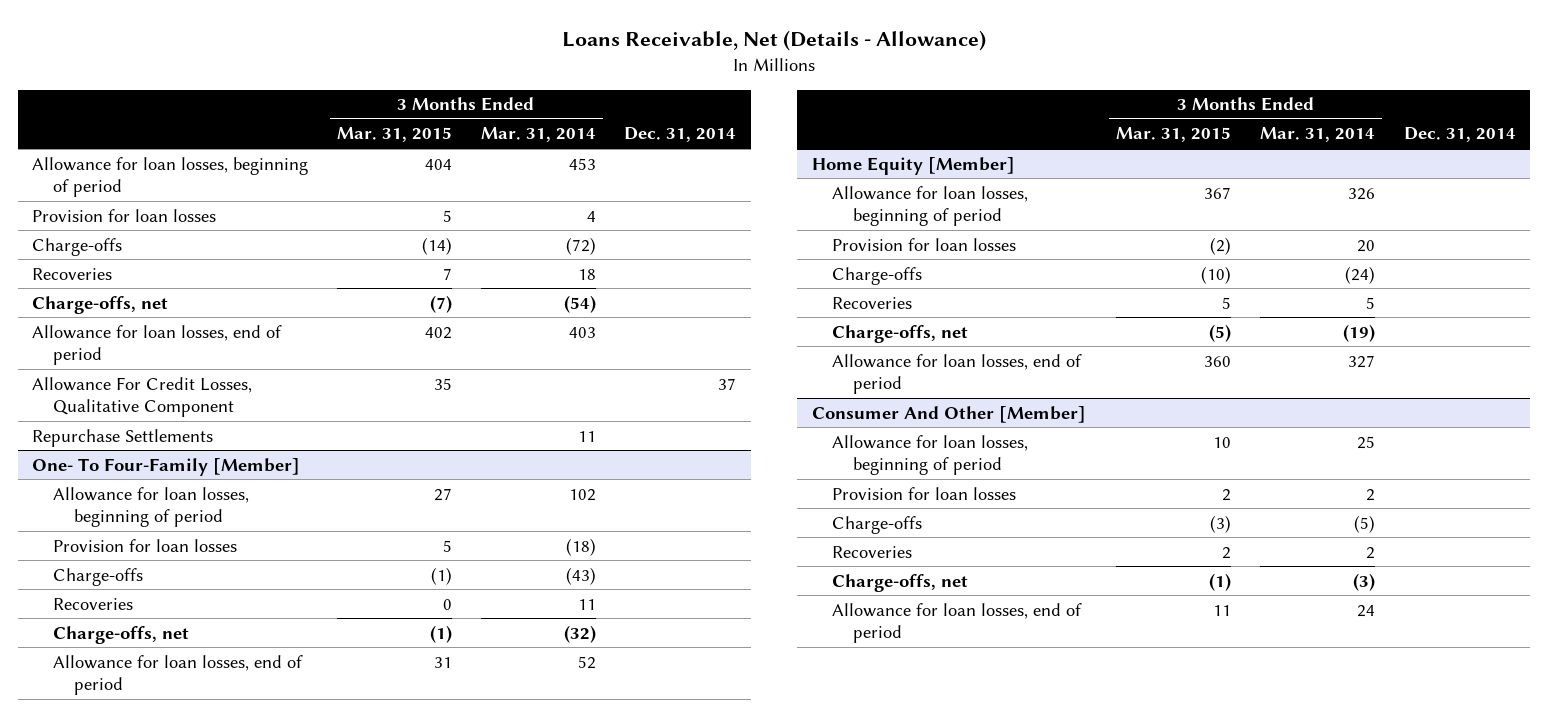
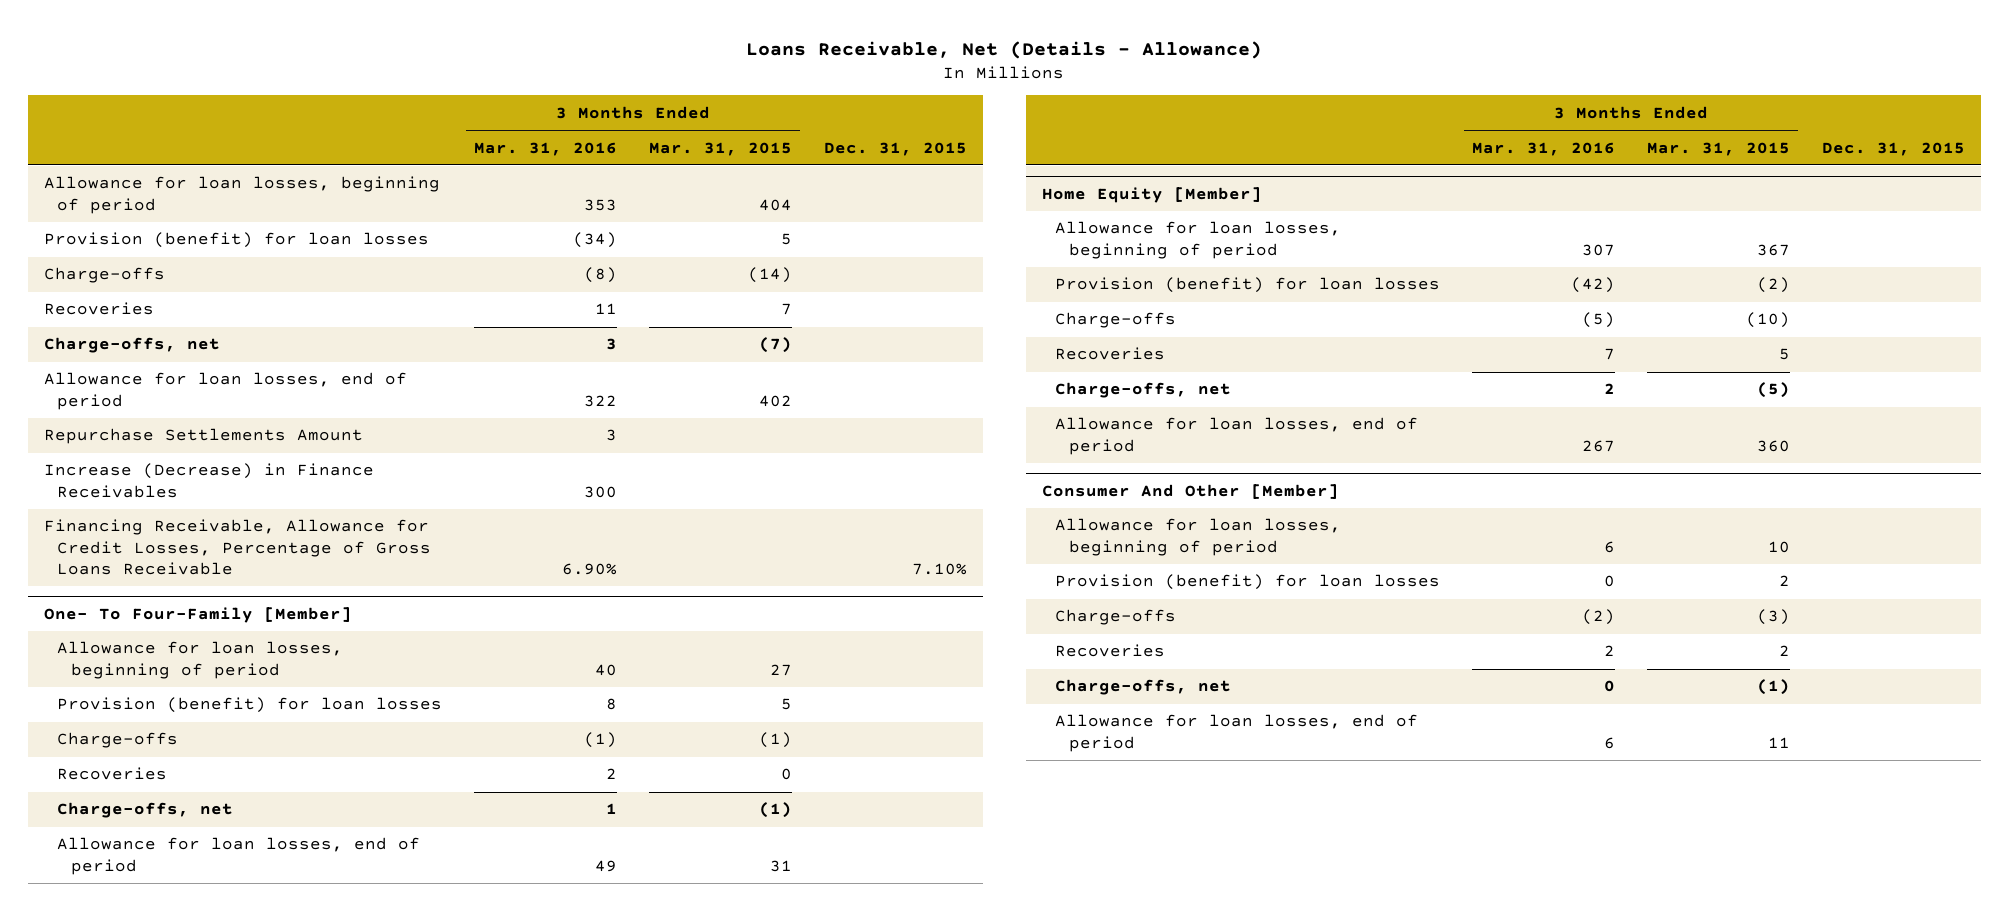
- | 3 Months Ended Mar. 31, 2015 | 3 Months Ended Mar. 31, 2014 | Dec. 31, 2014
+ | 3 Months Ended Mar. 31, 2016 | 3 Months Ended Mar. 31, 2015 | Dec. 31, 2015
- Provision for loan losses | 5 | 4 |
+ Provision (benefit) for loan losses | (34) | 5 |
- Allowance For Credit Losses, Qualitative Component | 35 | | 37
- Repurchase Settlements | | 11 |
+ Repurchase Settlements Amount | 3 | |
+ Increase (Decrease) in Finance Receivables | 300 | |
+ Financing Receivable, Allowance for Credit Losses, Percentage of Gross Loans Receivable | 6.90% | | 7.10%
@ One- To Four-Family [Member]
- Provision for loan losses | 5 | (18) |
+ Provision (benefit) for loan losses | 8 | 5 |
@ Home Equity [Member]
- Provision for loan losses | (2) | 20 |
+ Provision (benefit) for loan losses | (42) | (2) |
@ Consumer And Other [Member]
- Provision for loan losses | 2 | 2 |
+ Provision (benefit) for loan losses | 0 | 2 |

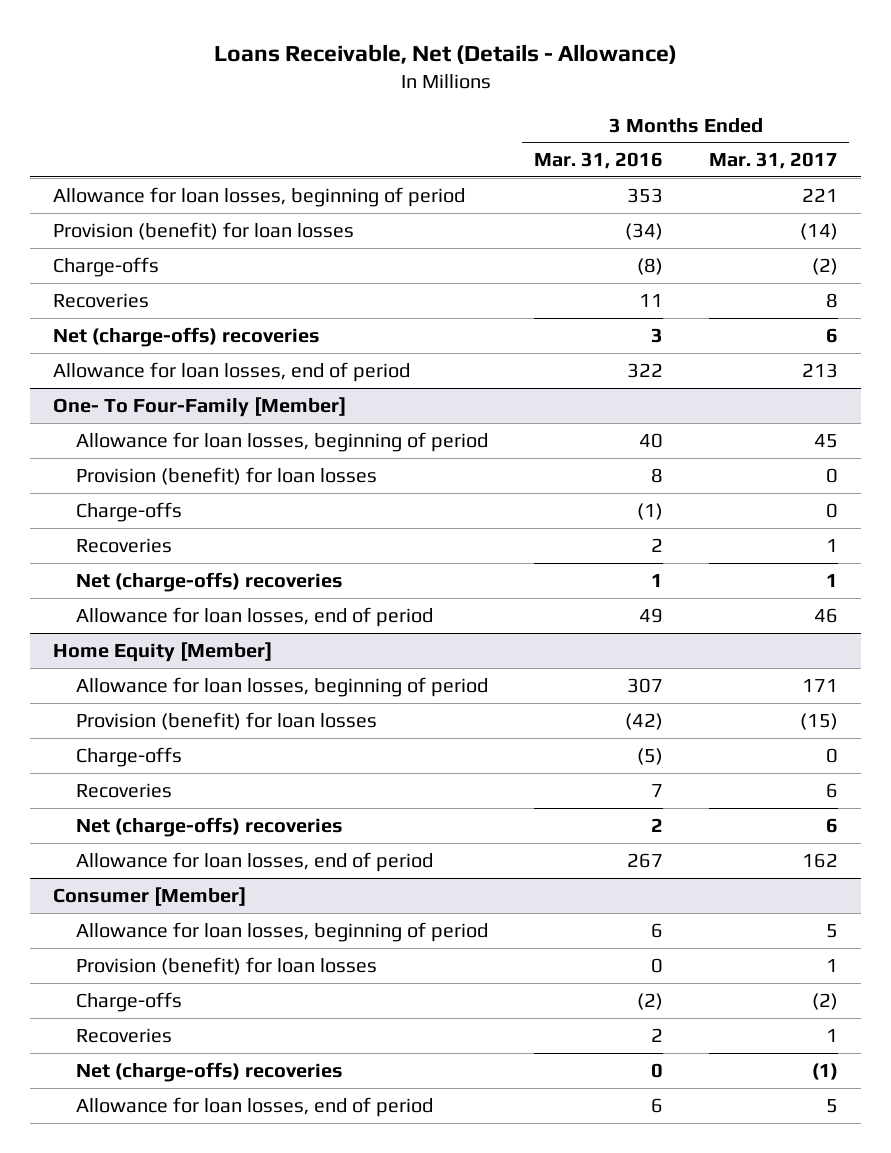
- | 3 Months Ended Mar. 31, 2016 | 3 Months Ended Mar. 31, 2015 | Dec. 31, 2015
+ | 3 Months Ended Mar. 31, 2016 | 3 Months Ended Mar. 31, 2017
- Charge-offs, net | 3 | (7) |
+ Net (charge-offs) recoveries | 3 | 6
- Repurchase Settlements Amount | 3 | |
- Increase (Decrease) in Finance Receivables | 300 | |
- Financing Receivable, Allowance for Credit Losses, Percentage of Gross Loans Receivable | 6.90% | | 7.10%
@ One- To Four-Family [Member]
- Charge-offs, net | 1 | (1) |
+ Net (charge-offs) recoveries | 1 | 1
@ Home Equity [Member]
- Charge-offs, net | 2 | (5) |
+ Net (charge-offs) recoveries | 2 | 6
- Consumer And Other [Member]
+ Consumer [Member]
- Charge-offs, net | 0 | (1) |
+ Net (charge-offs) recoveries | 0 | (1)

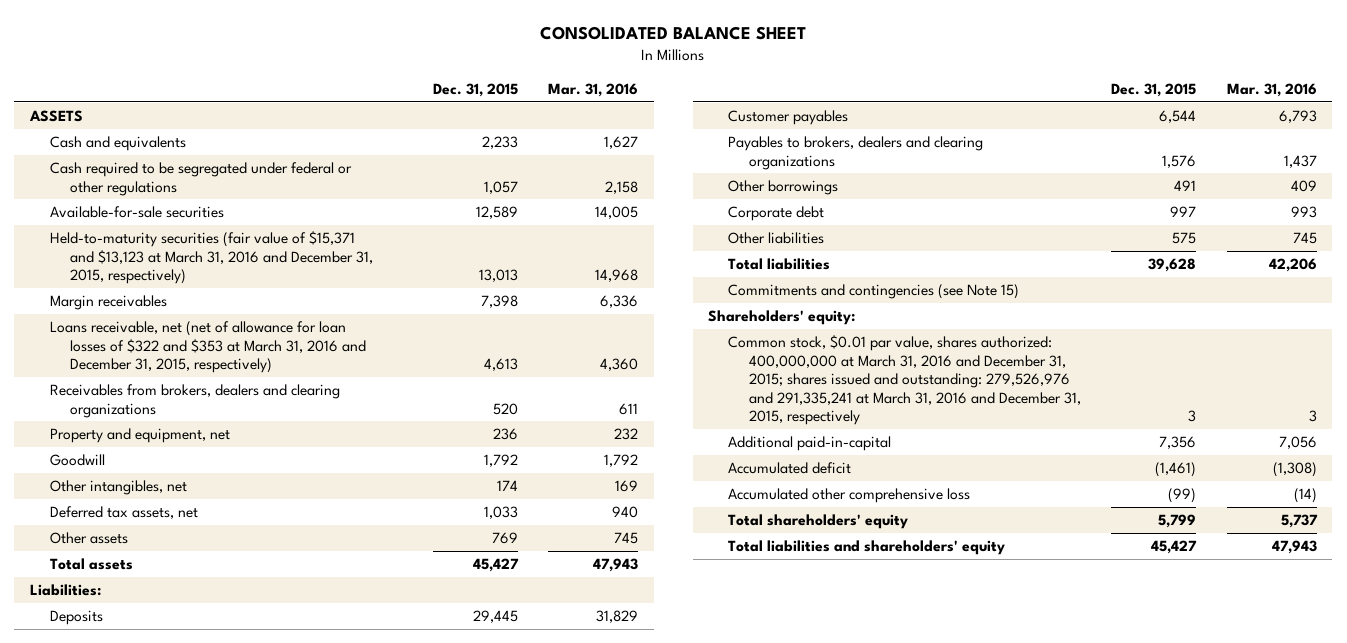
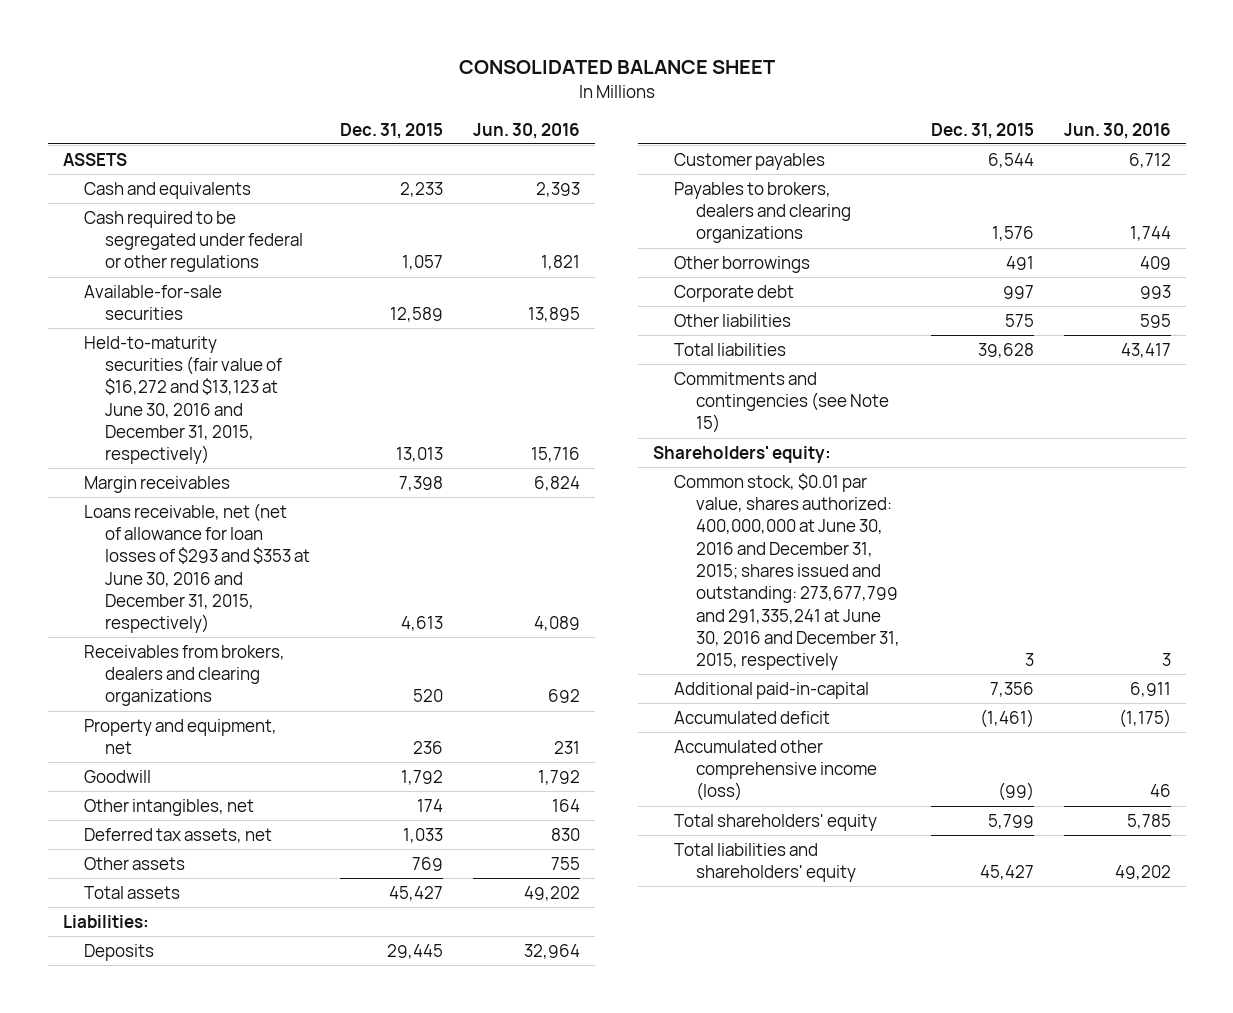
- | Dec. 31, 2015 | Mar. 31, 2016
+ | Dec. 31, 2015 | Jun. 30, 2016
- Held-to-maturity securities (fair value of $15,371 and $13,123 at March 31, 2016 and December 31, 2015, respectively) | 13,013 | 14,968
+ Held-to-maturity securities (fair value of $16,272 and $13,123 at June 30, 2016 and December 31, 2015, respectively) | 13,013 | 15,716
- Loans receivable, net (net of allowance for loan losses of $322 and $353 at March 31, 2016 and December 31, 2015, respectively) | 4,613 | 4,360
+ Loans receivable, net (net of allowance for loan losses of $293 and $353 at June 30, 2016 and December 31, 2015, respectively) | 4,613 | 4,089
- Common stock, $0.01 par value, shares authorized: 400,000,000 at March 31, 2016 and December 31, 2015; shares issued and outstanding: 279,526,976 and 291,335,241 at March 31, 2016 and December 31, 2015, respectively | 3 | 3
+ Common stock, $0.01 par value, shares authorized: 400,000,000 at June 30, 2016 and December 31, 2015; shares issued and outstanding: 273,677,799 and 291,335,241 at June 30, 2016 and December 31, 2015, respectively | 3 | 3
- Accumulated other comprehensive loss | (99) | (14)
+ Accumulated other comprehensive income (loss) | (99) | 46

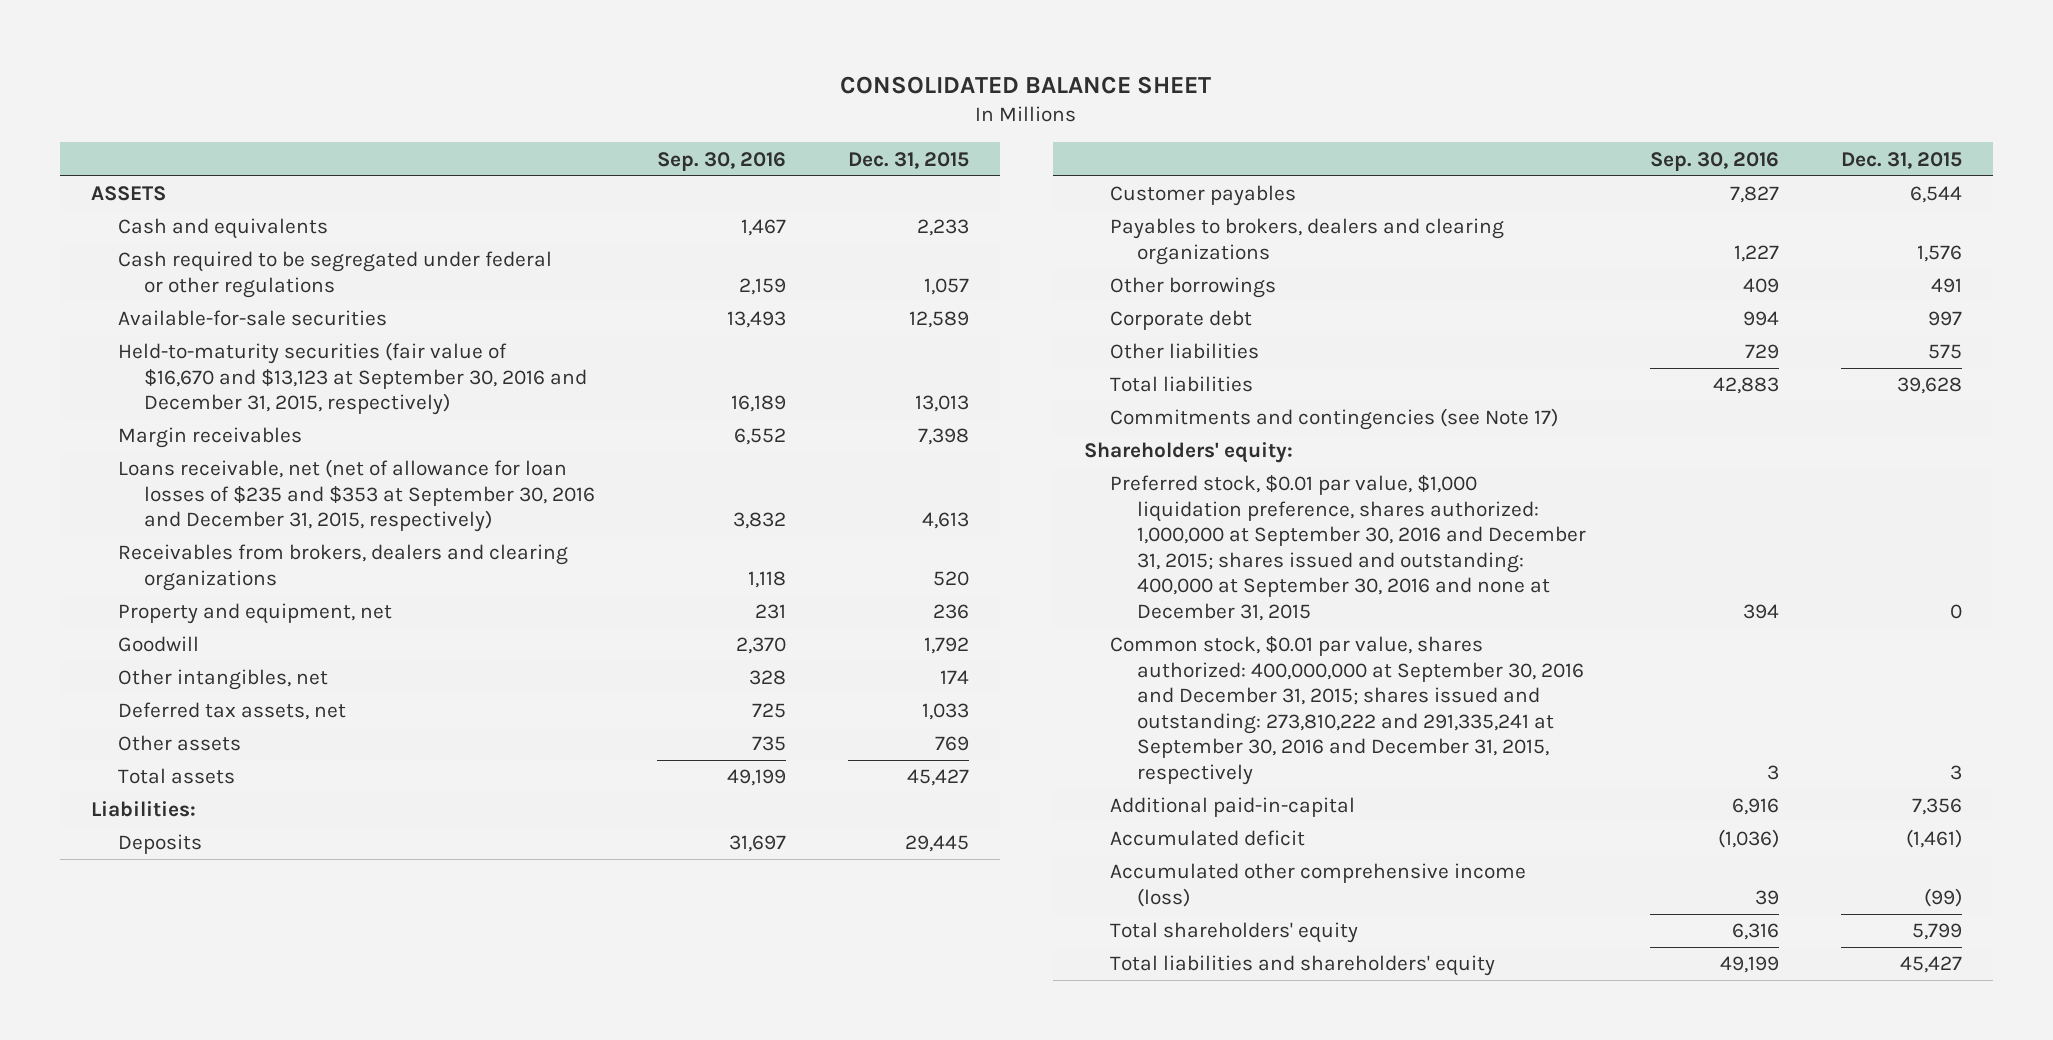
- | Dec. 31, 2015 | Jun. 30, 2016
+ | Sep. 30, 2016 | Dec. 31, 2015
- Held-to-maturity securities (fair value of $16,272 and $13,123 at June 30, 2016 and December 31, 2015, respectively) | 13,013 | 15,716
+ Held-to-maturity securities (fair value of $16,670 and $13,123 at September 30, 2016 and December 31, 2015, respectively) | 16,189 | 13,013
- Loans receivable, net (net of allowance for loan losses of $293 and $353 at June 30, 2016 and December 31, 2015, respectively) | 4,613 | 4,089
+ Loans receivable, net (net of allowance for loan losses of $235 and $353 at September 30, 2016 and December 31, 2015, respectively) | 3,832 | 4,613
- Commitments and contingencies (see Note 15)
+ Commitments and contingencies (see Note 17)
- Common stock, $0.01 par value, shares authorized: 400,000,000 at June 30, 2016 and December 31, 2015; shares issued and outstanding: 273,677,799 and 291,335,241 at June 30, 2016 and December 31, 2015, respectively | 3 | 3
+ Preferred stock, $0.01 par value, $1,000 liquidation preference, shares authorized: 1,000,000 at September 30, 2016 and December 31, 2015; shares issued and outstanding: 400,000 at September 30, 2016 and none at December 31, 2015 | 394 | 0
+ Common stock, $0.01 par value, shares authorized: 400,000,000 at September 30, 2016 and December 31, 2015; shares issued and outstanding: 273,810,222 and 291,335,241 at September 30, 2016 and December 31, 2015, respectively | 3 | 3

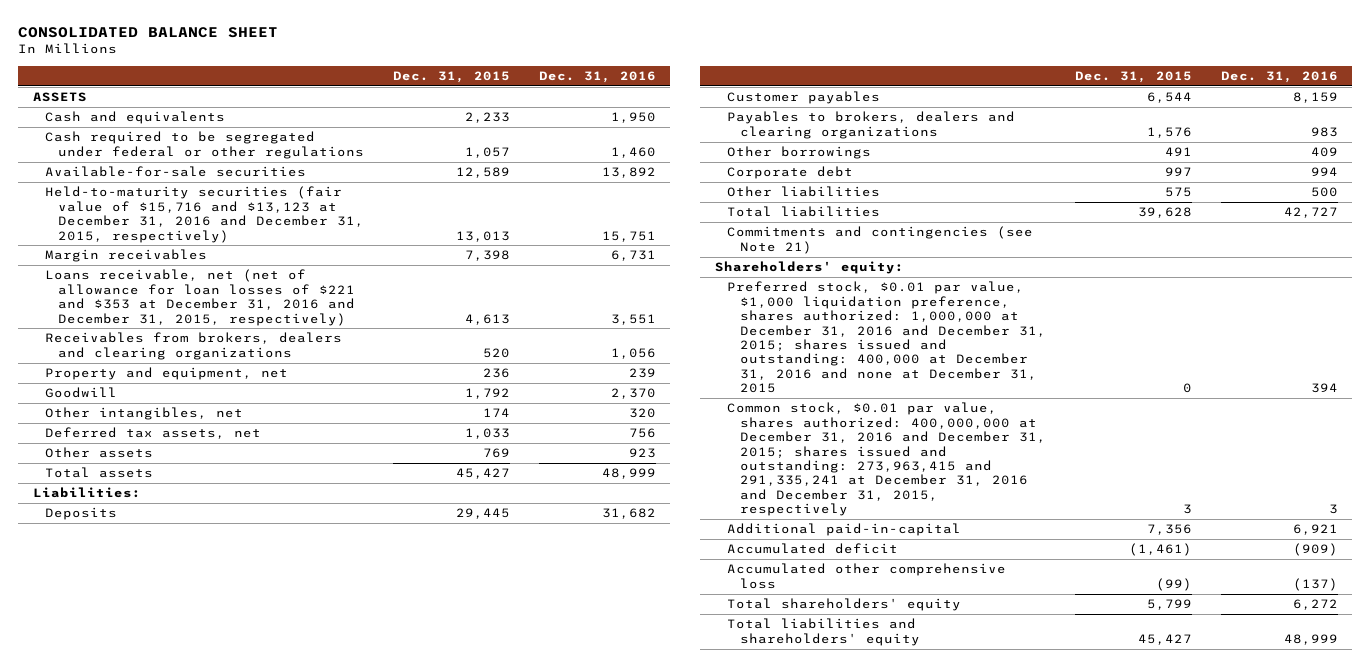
- | Sep. 30, 2016 | Dec. 31, 2015
+ | Dec. 31, 2015 | Dec. 31, 2016
- Held-to-maturity securities (fair value of $16,670 and $13,123 at September 30, 2016 and December 31, 2015, respectively) | 16,189 | 13,013
+ Held-to-maturity securities (fair value of $15,716 and $13,123 at December 31, 2016 and December 31, 2015, respectively) | 13,013 | 15,751
- Loans receivable, net (net of allowance for loan losses of $235 and $353 at September 30, 2016 and December 31, 2015, respectively) | 3,832 | 4,613
+ Loans receivable, net (net of allowance for loan losses of $221 and $353 at December 31, 2016 and December 31, 2015, respectively) | 4,613 | 3,551
- Commitments and contingencies (see Note 17)
+ Commitments and contingencies (see Note 21)
- Preferred stock, $0.01 par value, $1,000 liquidation preference, shares authorized: 1,000,000 at September 30, 2016 and December 31, 2015; shares issued and outstanding: 400,000 at September 30, 2016 and none at December 31, 2015 | 394 | 0
- Common stock, $0.01 par value, shares authorized: 400,000,000 at September 30, 2016 and December 31, 2015; shares issued and outstanding: 273,810,222 and 291,335,241 at September 30, 2016 and December 31, 2015, respectively | 3 | 3
+ Preferred stock, $0.01 par value, $1,000 liquidation preference, shares authorized: 1,000,000 at December 31, 2016 and December 31, 2015; shares issued and outstanding: 400,000 at December 31, 2016 and none at December 31, 2015 | 0 | 394
+ Common stock, $0.01 par value, shares authorized: 400,000,000 at December 31, 2016 and December 31, 2015; shares issued and outstanding: 273,963,415 and 291,335,241 at December 31, 2016 and December 31, 2015, respectively | 3 | 3
- Accumulated other comprehensive income (loss) | 39 | (99)
+ Accumulated other comprehensive loss | (99) | (137)

